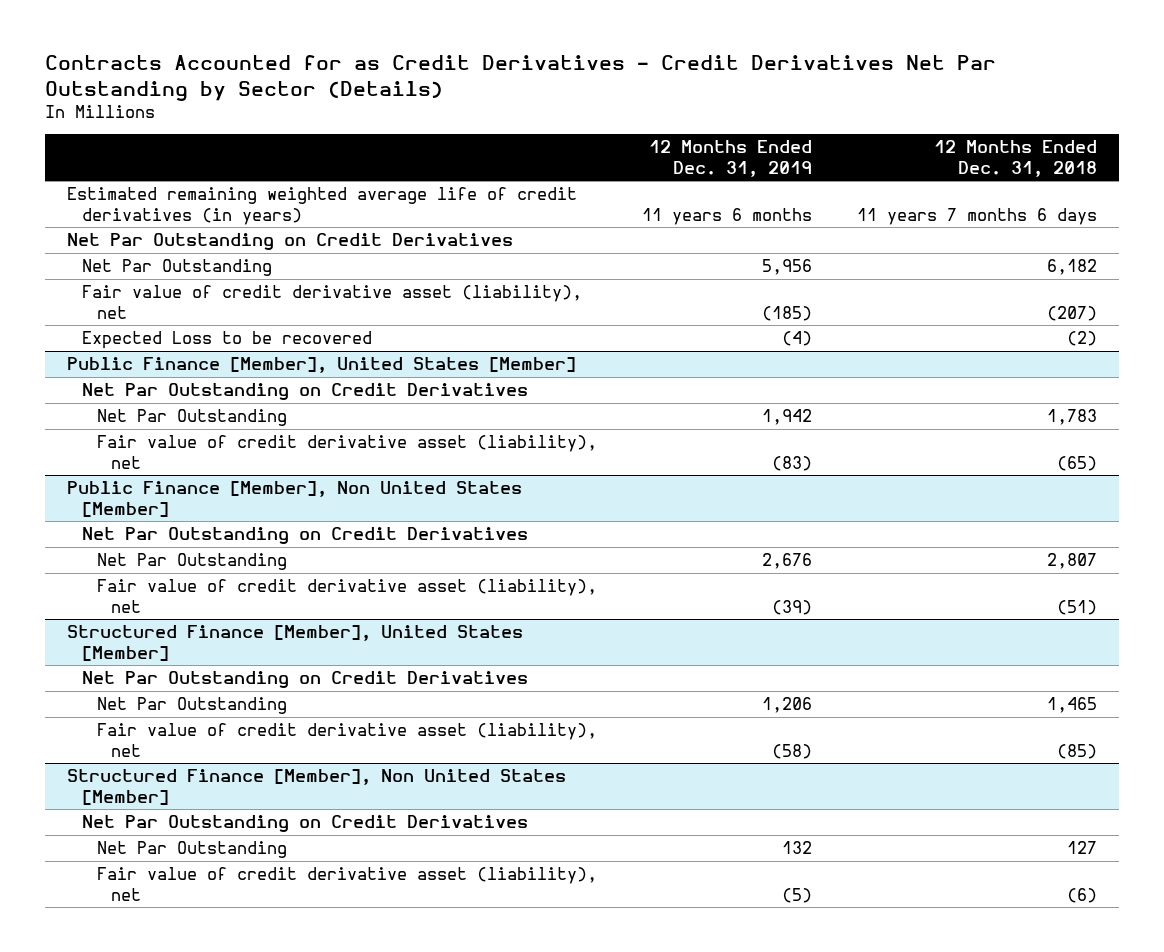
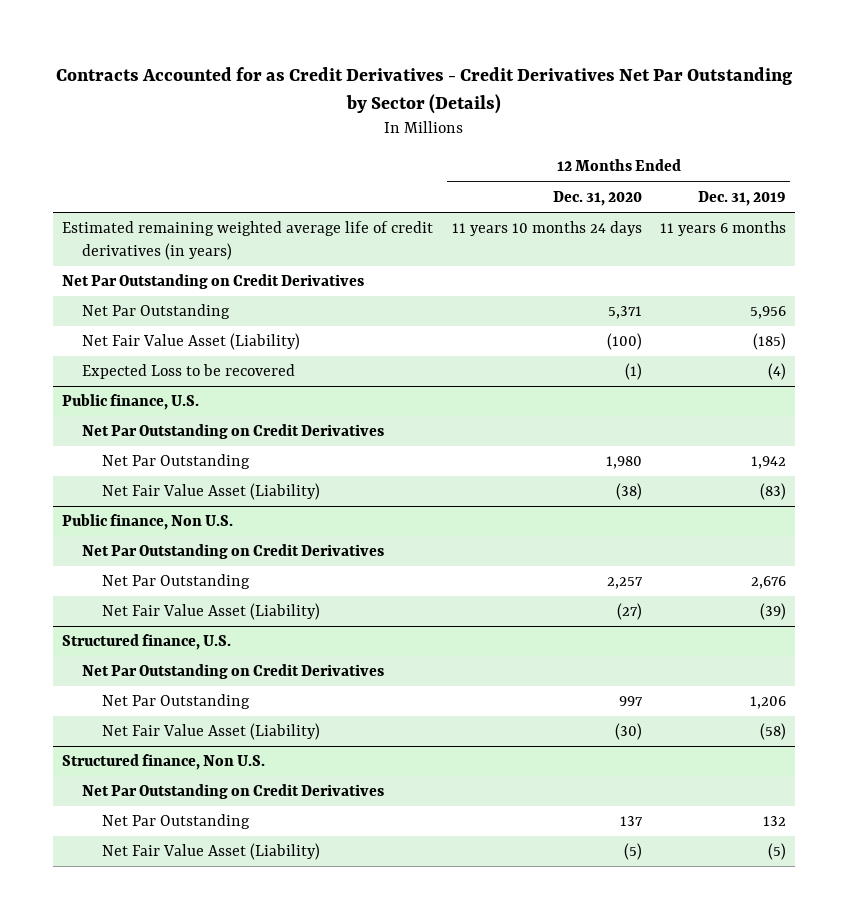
- | 12 Months Ended Dec. 31, 2019 | 12 Months Ended Dec. 31, 2018
+ | 12 Months Ended Dec. 31, 2020 | 12 Months Ended Dec. 31, 2019
- Fair value of credit derivative asset (liability), net | (185) | (207)
+ Net Fair Value Asset (Liability) | (100) | (185)
- Public Finance [Member], United States [Member]
+ Public finance, U.S.
- Fair value of credit derivative asset (liability), net | (83) | (65)
- Public Finance [Member], Non United States [Member]
+ Net Fair Value Asset (Liability) | (38) | (83)
+ Public finance, Non U.S.
- Fair value of credit derivative asset (liability), net | (39) | (51)
- Structured Finance [Member], United States [Member]
+ Net Fair Value Asset (Liability) | (27) | (39)
+ Structured finance, U.S.
- Fair value of credit derivative asset (liability), net | (58) | (85)
- Structured Finance [Member], Non United States [Member]
+ Net Fair Value Asset (Liability) | (30) | (58)
+ Structured finance, Non U.S.
- Fair value of credit derivative asset (liability), net | (5) | (6)
+ Net Fair Value Asset (Liability) | (5) | (5)

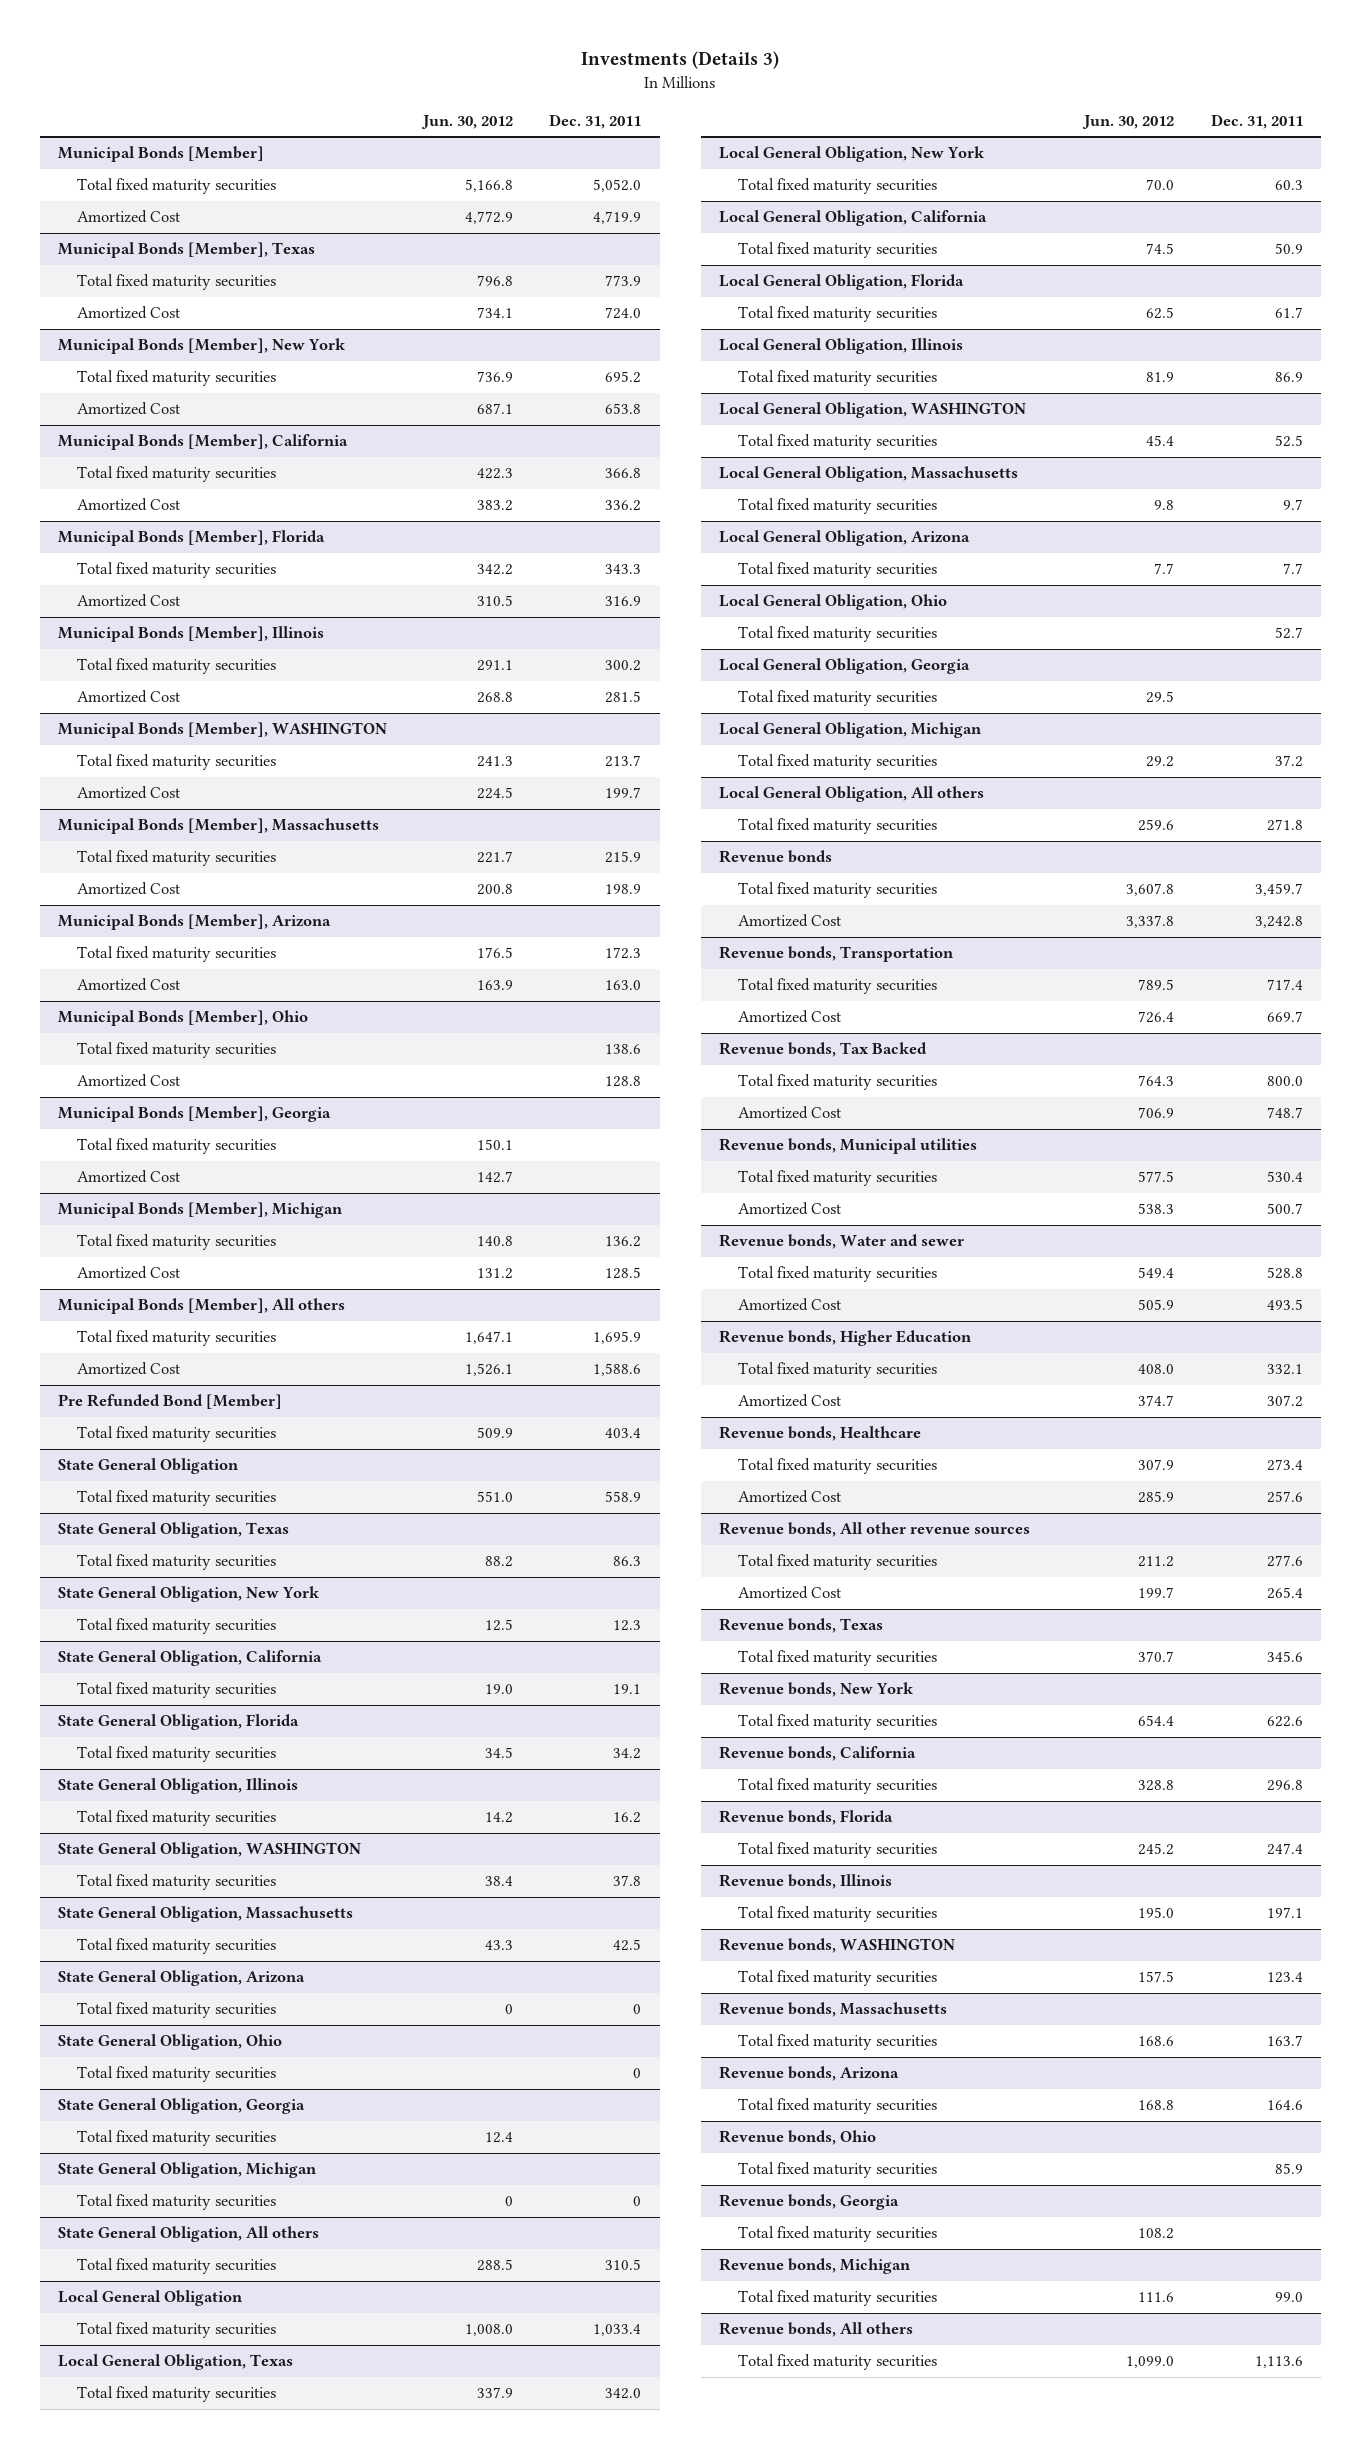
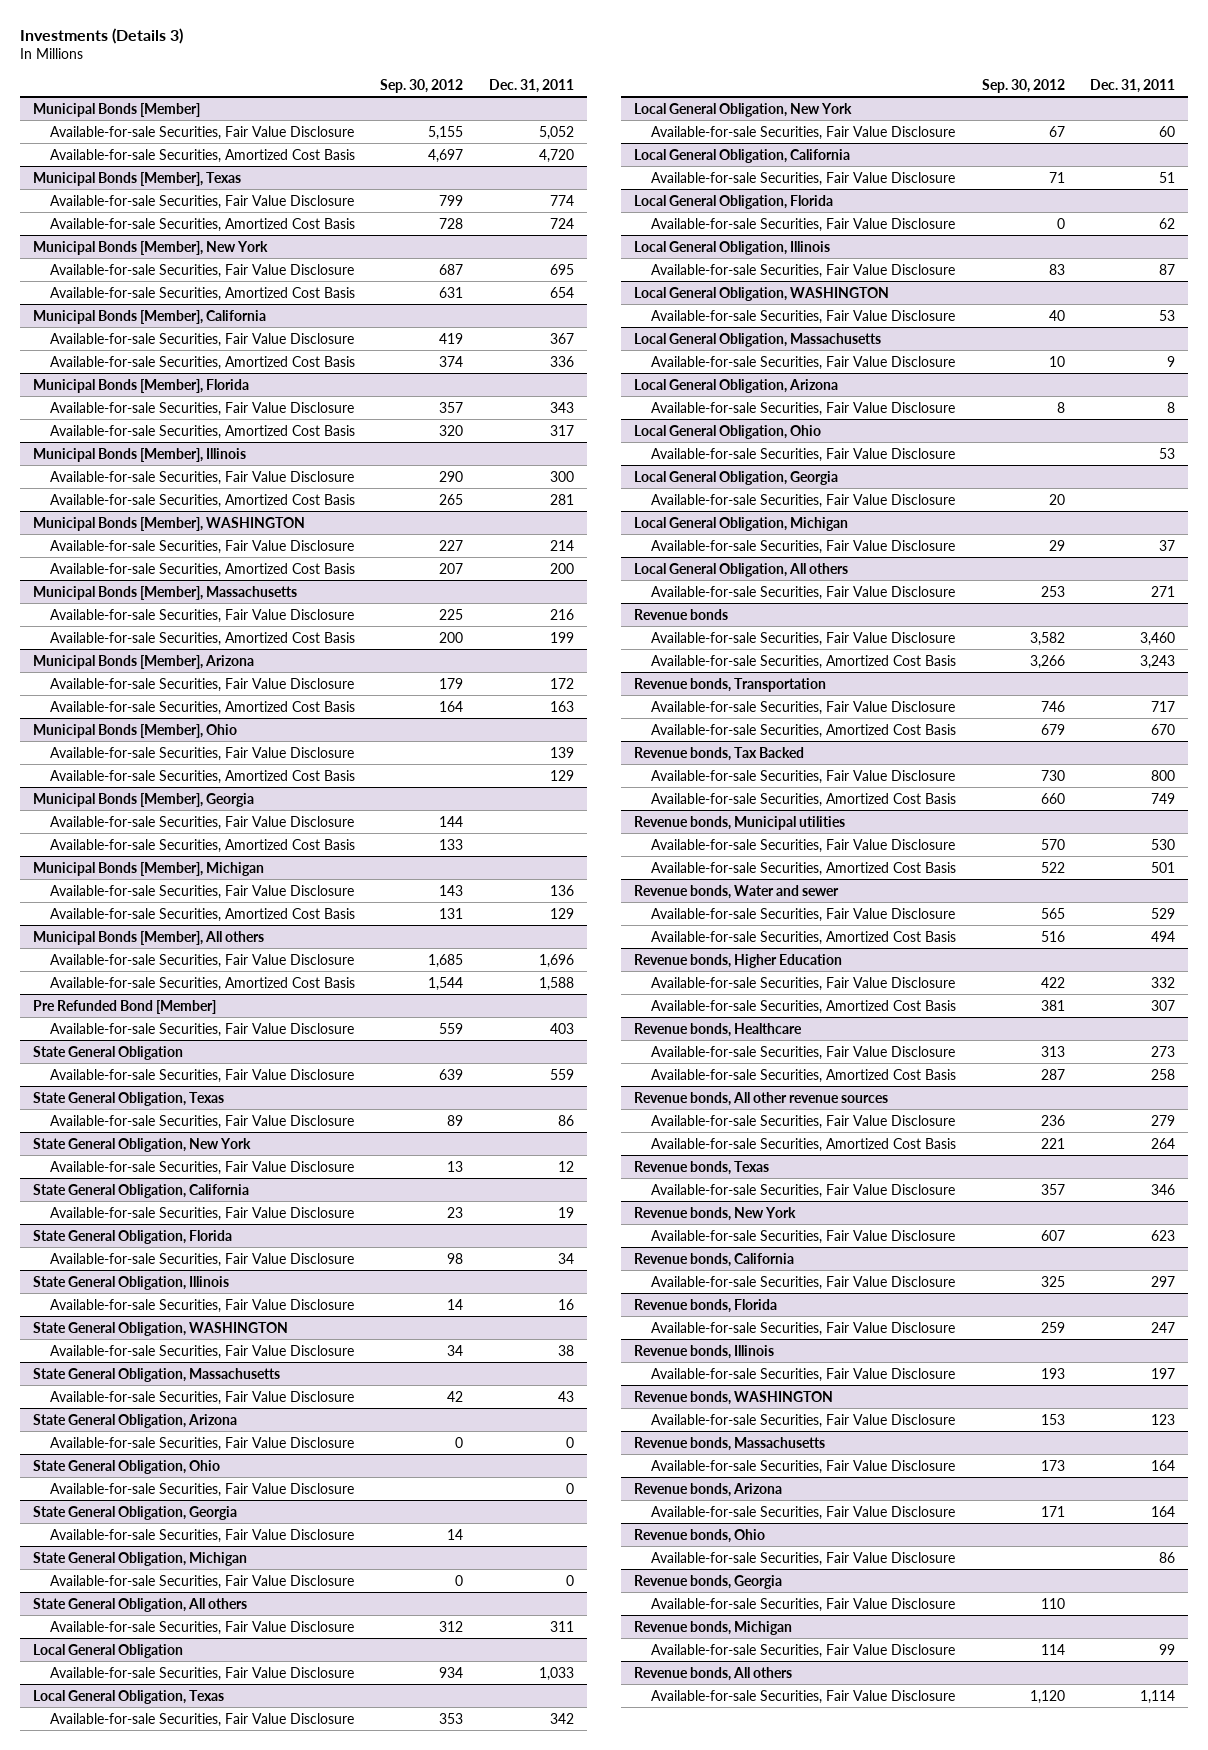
- | Jun. 30, 2012 | Dec. 31, 2011
+ | Sep. 30, 2012 | Dec. 31, 2011
@ Municipal Bonds [Member]
- Total fixed maturity securities | 5,166.8 | 5,052.0
- Amortized Cost | 4,772.9 | 4,719.9
+ Available-for-sale Securities, Fair Value Disclosure | 5,155 | 5,052
+ Available-for-sale Securities, Amortized Cost Basis | 4,697 | 4,720
@ Municipal Bonds [Member], Texas
- Total fixed maturity securities | 796.8 | 773.9
- Amortized Cost | 734.1 | 724.0
+ Available-for-sale Securities, Fair Value Disclosure | 799 | 774
+ Available-for-sale Securities, Amortized Cost Basis | 728 | 724
@ Municipal Bonds [Member], New York
- Total fixed maturity securities | 736.9 | 695.2
- Amortized Cost | 687.1 | 653.8
+ Available-for-sale Securities, Fair Value Disclosure | 687 | 695
+ Available-for-sale Securities, Amortized Cost Basis | 631 | 654
@ Municipal Bonds [Member], California
- Total fixed maturity securities | 422.3 | 366.8
- Amortized Cost | 383.2 | 336.2
+ Available-for-sale Securities, Fair Value Disclosure | 419 | 367
+ Available-for-sale Securities, Amortized Cost Basis | 374 | 336
@ Municipal Bonds [Member], Florida
- Total fixed maturity securities | 342.2 | 343.3
- Amortized Cost | 310.5 | 316.9
+ Available-for-sale Securities, Fair Value Disclosure | 357 | 343
+ Available-for-sale Securities, Amortized Cost Basis | 320 | 317
@ Municipal Bonds [Member], Illinois
- Total fixed maturity securities | 291.1 | 300.2
- Amortized Cost | 268.8 | 281.5
+ Available-for-sale Securities, Fair Value Disclosure | 290 | 300
+ Available-for-sale Securities, Amortized Cost Basis | 265 | 281
@ Municipal Bonds [Member], WASHINGTON
- Total fixed maturity securities | 241.3 | 213.7
- Amortized Cost | 224.5 | 199.7
+ Available-for-sale Securities, Fair Value Disclosure | 227 | 214
+ Available-for-sale Securities, Amortized Cost Basis | 207 | 200
@ Municipal Bonds [Member], Massachusetts
- Total fixed maturity securities | 221.7 | 215.9
- Amortized Cost | 200.8 | 198.9
+ Available-for-sale Securities, Fair Value Disclosure | 225 | 216
+ Available-for-sale Securities, Amortized Cost Basis | 200 | 199
@ Municipal Bonds [Member], Arizona
- Total fixed maturity securities | 176.5 | 172.3
- Amortized Cost | 163.9 | 163.0
+ Available-for-sale Securities, Fair Value Disclosure | 179 | 172
+ Available-for-sale Securities, Amortized Cost Basis | 164 | 163
@ Municipal Bonds [Member], Ohio
- Total fixed maturity securities | | 138.6
- Amortized Cost | | 128.8
+ Available-for-sale Securities, Fair Value Disclosure | | 139
+ Available-for-sale Securities, Amortized Cost Basis | | 129
@ Municipal Bonds [Member], Georgia
- Total fixed maturity securities | 150.1 |
- Amortized Cost | 142.7 |
+ Available-for-sale Securities, Fair Value Disclosure | 144 |
+ Available-for-sale Securities, Amortized Cost Basis | 133 |
@ Municipal Bonds [Member], Michigan
- Total fixed maturity securities | 140.8 | 136.2
- Amortized Cost | 131.2 | 128.5
+ Available-for-sale Securities, Fair Value Disclosure | 143 | 136
+ Available-for-sale Securities, Amortized Cost Basis | 131 | 129
@ Municipal Bonds [Member], All others
- Total fixed maturity securities | 1,647.1 | 1,695.9
- Amortized Cost | 1,526.1 | 1,588.6
+ Available-for-sale Securities, Fair Value Disclosure | 1,685 | 1,696
+ Available-for-sale Securities, Amortized Cost Basis | 1,544 | 1,588
@ Pre Refunded Bond [Member]
- Total fixed maturity securities | 509.9 | 403.4
+ Available-for-sale Securities, Fair Value Disclosure | 559 | 403
@ State General Obligation
- Total fixed maturity securities | 551.0 | 558.9
+ Available-for-sale Securities, Fair Value Disclosure | 639 | 559
@ State General Obligation, Texas
- Total fixed maturity securities | 88.2 | 86.3
+ Available-for-sale Securities, Fair Value Disclosure | 89 | 86
@ State General Obligation, New York
- Total fixed maturity securities | 12.5 | 12.3
+ Available-for-sale Securities, Fair Value Disclosure | 13 | 12
@ State General Obligation, California
- Total fixed maturity securities | 19.0 | 19.1
+ Available-for-sale Securities, Fair Value Disclosure | 23 | 19
@ State General Obligation, Florida
- Total fixed maturity securities | 34.5 | 34.2
+ Available-for-sale Securities, Fair Value Disclosure | 98 | 34
@ State General Obligation, Illinois
- Total fixed maturity securities | 14.2 | 16.2
+ Available-for-sale Securities, Fair Value Disclosure | 14 | 16
@ State General Obligation, WASHINGTON
- Total fixed maturity securities | 38.4 | 37.8
+ Available-for-sale Securities, Fair Value Disclosure | 34 | 38
@ State General Obligation, Massachusetts
- Total fixed maturity securities | 43.3 | 42.5
+ Available-for-sale Securities, Fair Value Disclosure | 42 | 43
@ State General Obligation, Arizona
- Total fixed maturity securities | 0 | 0
+ Available-for-sale Securities, Fair Value Disclosure | 0 | 0
@ State General Obligation, Ohio
- Total fixed maturity securities | | 0
+ Available-for-sale Securities, Fair Value Disclosure | | 0
@ State General Obligation, Georgia
- Total fixed maturity securities | 12.4 |
+ Available-for-sale Securities, Fair Value Disclosure | 14 |
@ State General Obligation, Michigan
- Total fixed maturity securities | 0 | 0
+ Available-for-sale Securities, Fair Value Disclosure | 0 | 0
@ State General Obligation, All others
- Total fixed maturity securities | 288.5 | 310.5
+ Available-for-sale Securities, Fair Value Disclosure | 312 | 311
@ Local General Obligation
- Total fixed maturity securities | 1,008.0 | 1,033.4
+ Available-for-sale Securities, Fair Value Disclosure | 934 | 1,033
@ Local General Obligation, Texas
- Total fixed maturity securities | 337.9 | 342.0
+ Available-for-sale Securities, Fair Value Disclosure | 353 | 342
@ Local General Obligation, New York
- Total fixed maturity securities | 70.0 | 60.3
+ Available-for-sale Securities, Fair Value Disclosure | 67 | 60
@ Local General Obligation, California
- Total fixed maturity securities | 74.5 | 50.9
+ Available-for-sale Securities, Fair Value Disclosure | 71 | 51
@ Local General Obligation, Florida
- Total fixed maturity securities | 62.5 | 61.7
+ Available-for-sale Securities, Fair Value Disclosure | 0 | 62
@ Local General Obligation, Illinois
- Total fixed maturity securities | 81.9 | 86.9
+ Available-for-sale Securities, Fair Value Disclosure | 83 | 87
@ Local General Obligation, WASHINGTON
- Total fixed maturity securities | 45.4 | 52.5
+ Available-for-sale Securities, Fair Value Disclosure | 40 | 53
@ Local General Obligation, Massachusetts
- Total fixed maturity securities | 9.8 | 9.7
+ Available-for-sale Securities, Fair Value Disclosure | 10 | 9
@ Local General Obligation, Arizona
- Total fixed maturity securities | 7.7 | 7.7
+ Available-for-sale Securities, Fair Value Disclosure | 8 | 8
@ Local General Obligation, Ohio
- Total fixed maturity securities | | 52.7
+ Available-for-sale Securities, Fair Value Disclosure | | 53
@ Local General Obligation, Georgia
- Total fixed maturity securities | 29.5 |
+ Available-for-sale Securities, Fair Value Disclosure | 20 |
@ Local General Obligation, Michigan
- Total fixed maturity securities | 29.2 | 37.2
+ Available-for-sale Securities, Fair Value Disclosure | 29 | 37
@ Local General Obligation, All others
- Total fixed maturity securities | 259.6 | 271.8
+ Available-for-sale Securities, Fair Value Disclosure | 253 | 271
@ Revenue bonds
- Total fixed maturity securities | 3,607.8 | 3,459.7
- Amortized Cost | 3,337.8 | 3,242.8
+ Available-for-sale Securities, Fair Value Disclosure | 3,582 | 3,460
+ Available-for-sale Securities, Amortized Cost Basis | 3,266 | 3,243
@ Revenue bonds, Transportation
- Total fixed maturity securities | 789.5 | 717.4
- Amortized Cost | 726.4 | 669.7
+ Available-for-sale Securities, Fair Value Disclosure | 746 | 717
+ Available-for-sale Securities, Amortized Cost Basis | 679 | 670
@ Revenue bonds, Tax Backed
- Total fixed maturity securities | 764.3 | 800.0
- Amortized Cost | 706.9 | 748.7
+ Available-for-sale Securities, Fair Value Disclosure | 730 | 800
+ Available-for-sale Securities, Amortized Cost Basis | 660 | 749
@ Revenue bonds, Municipal utilities
- Total fixed maturity securities | 577.5 | 530.4
- Amortized Cost | 538.3 | 500.7
+ Available-for-sale Securities, Fair Value Disclosure | 570 | 530
+ Available-for-sale Securities, Amortized Cost Basis | 522 | 501
@ Revenue bonds, Water and sewer
- Total fixed maturity securities | 549.4 | 528.8
- Amortized Cost | 505.9 | 493.5
+ Available-for-sale Securities, Fair Value Disclosure | 565 | 529
+ Available-for-sale Securities, Amortized Cost Basis | 516 | 494
@ Revenue bonds, Higher Education
- Total fixed maturity securities | 408.0 | 332.1
- Amortized Cost | 374.7 | 307.2
+ Available-for-sale Securities, Fair Value Disclosure | 422 | 332
+ Available-for-sale Securities, Amortized Cost Basis | 381 | 307
@ Revenue bonds, Healthcare
- Total fixed maturity securities | 307.9 | 273.4
- Amortized Cost | 285.9 | 257.6
+ Available-for-sale Securities, Fair Value Disclosure | 313 | 273
+ Available-for-sale Securities, Amortized Cost Basis | 287 | 258
@ Revenue bonds, All other revenue sources
- Total fixed maturity securities | 211.2 | 277.6
- Amortized Cost | 199.7 | 265.4
+ Available-for-sale Securities, Fair Value Disclosure | 236 | 279
+ Available-for-sale Securities, Amortized Cost Basis | 221 | 264
@ Revenue bonds, Texas
- Total fixed maturity securities | 370.7 | 345.6
+ Available-for-sale Securities, Fair Value Disclosure | 357 | 346
@ Revenue bonds, New York
- Total fixed maturity securities | 654.4 | 622.6
+ Available-for-sale Securities, Fair Value Disclosure | 607 | 623
@ Revenue bonds, California
- Total fixed maturity securities | 328.8 | 296.8
+ Available-for-sale Securities, Fair Value Disclosure | 325 | 297
@ Revenue bonds, Florida
- Total fixed maturity securities | 245.2 | 247.4
+ Available-for-sale Securities, Fair Value Disclosure | 259 | 247
@ Revenue bonds, Illinois
- Total fixed maturity securities | 195.0 | 197.1
+ Available-for-sale Securities, Fair Value Disclosure | 193 | 197
@ Revenue bonds, WASHINGTON
- Total fixed maturity securities | 157.5 | 123.4
+ Available-for-sale Securities, Fair Value Disclosure | 153 | 123
@ Revenue bonds, Massachusetts
- Total fixed maturity securities | 168.6 | 163.7
+ Available-for-sale Securities, Fair Value Disclosure | 173 | 164
@ Revenue bonds, Arizona
- Total fixed maturity securities | 168.8 | 164.6
+ Available-for-sale Securities, Fair Value Disclosure | 171 | 164
@ Revenue bonds, Ohio
- Total fixed maturity securities | | 85.9
+ Available-for-sale Securities, Fair Value Disclosure | | 86
@ Revenue bonds, Georgia
- Total fixed maturity securities | 108.2 |
+ Available-for-sale Securities, Fair Value Disclosure | 110 |
@ Revenue bonds, Michigan
- Total fixed maturity securities | 111.6 | 99.0
+ Available-for-sale Securities, Fair Value Disclosure | 114 | 99
@ Revenue bonds, All others
- Total fixed maturity securities | 1,099.0 | 1,113.6
+ Available-for-sale Securities, Fair Value Disclosure | 1,120 | 1,114

